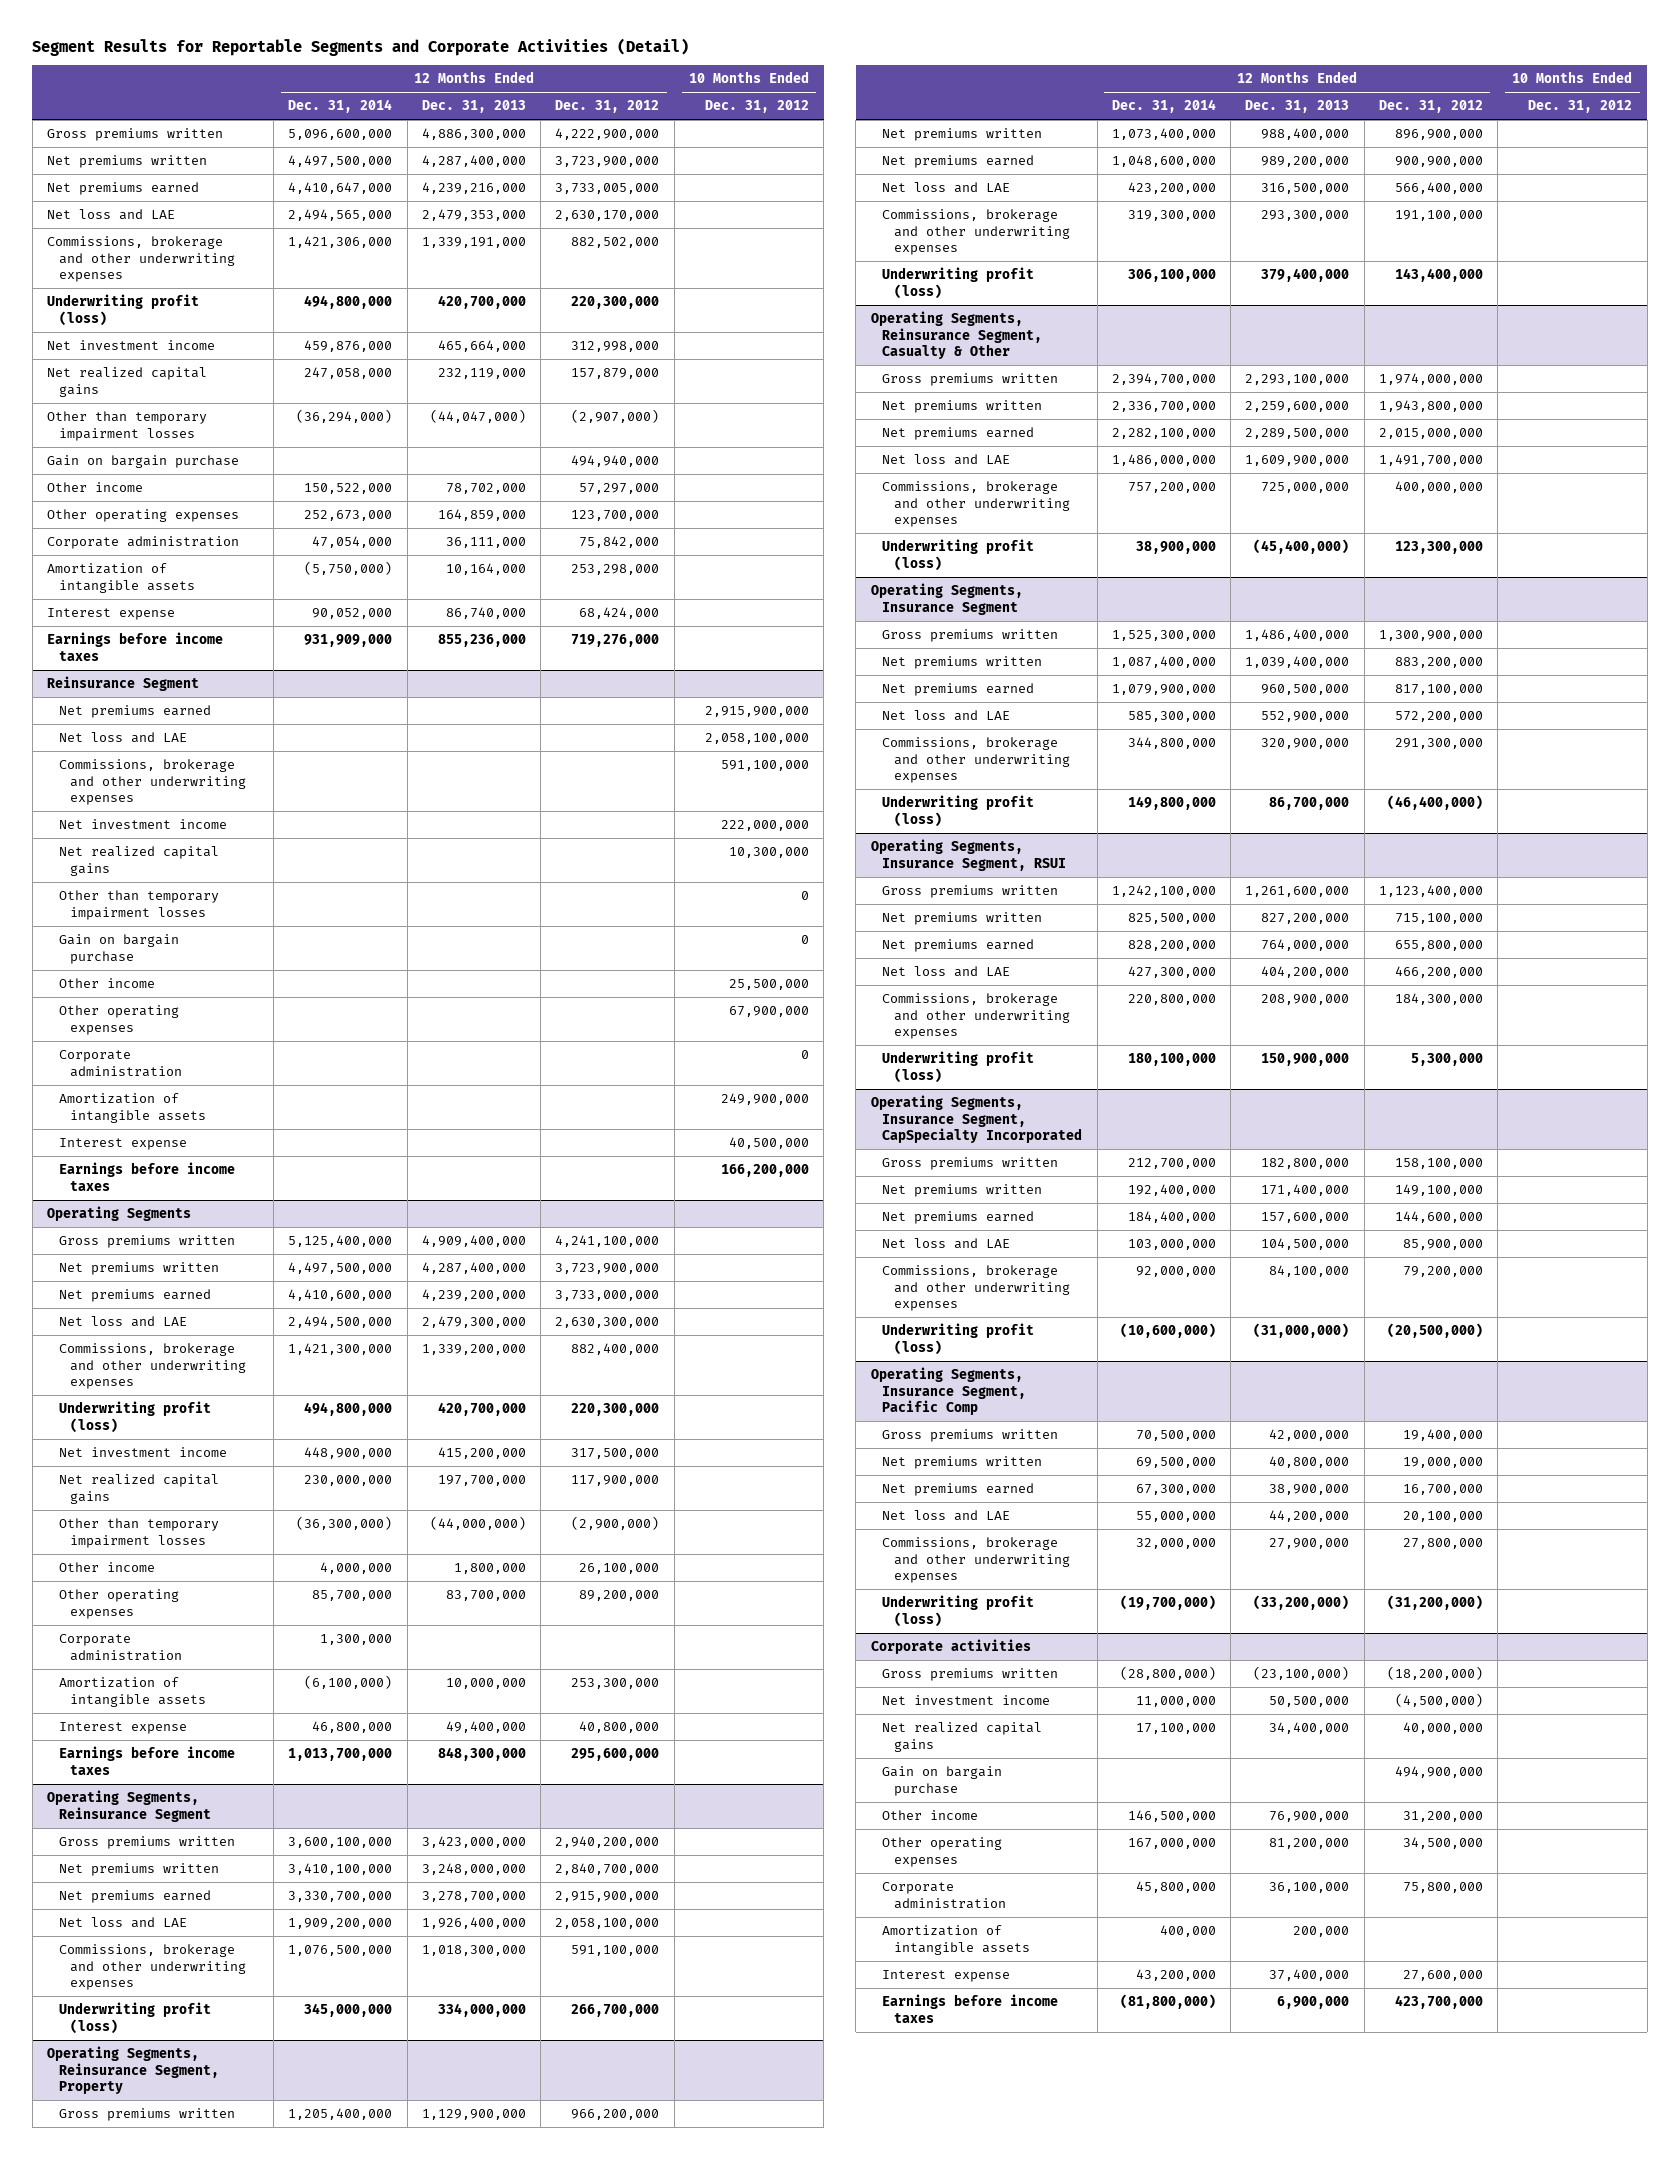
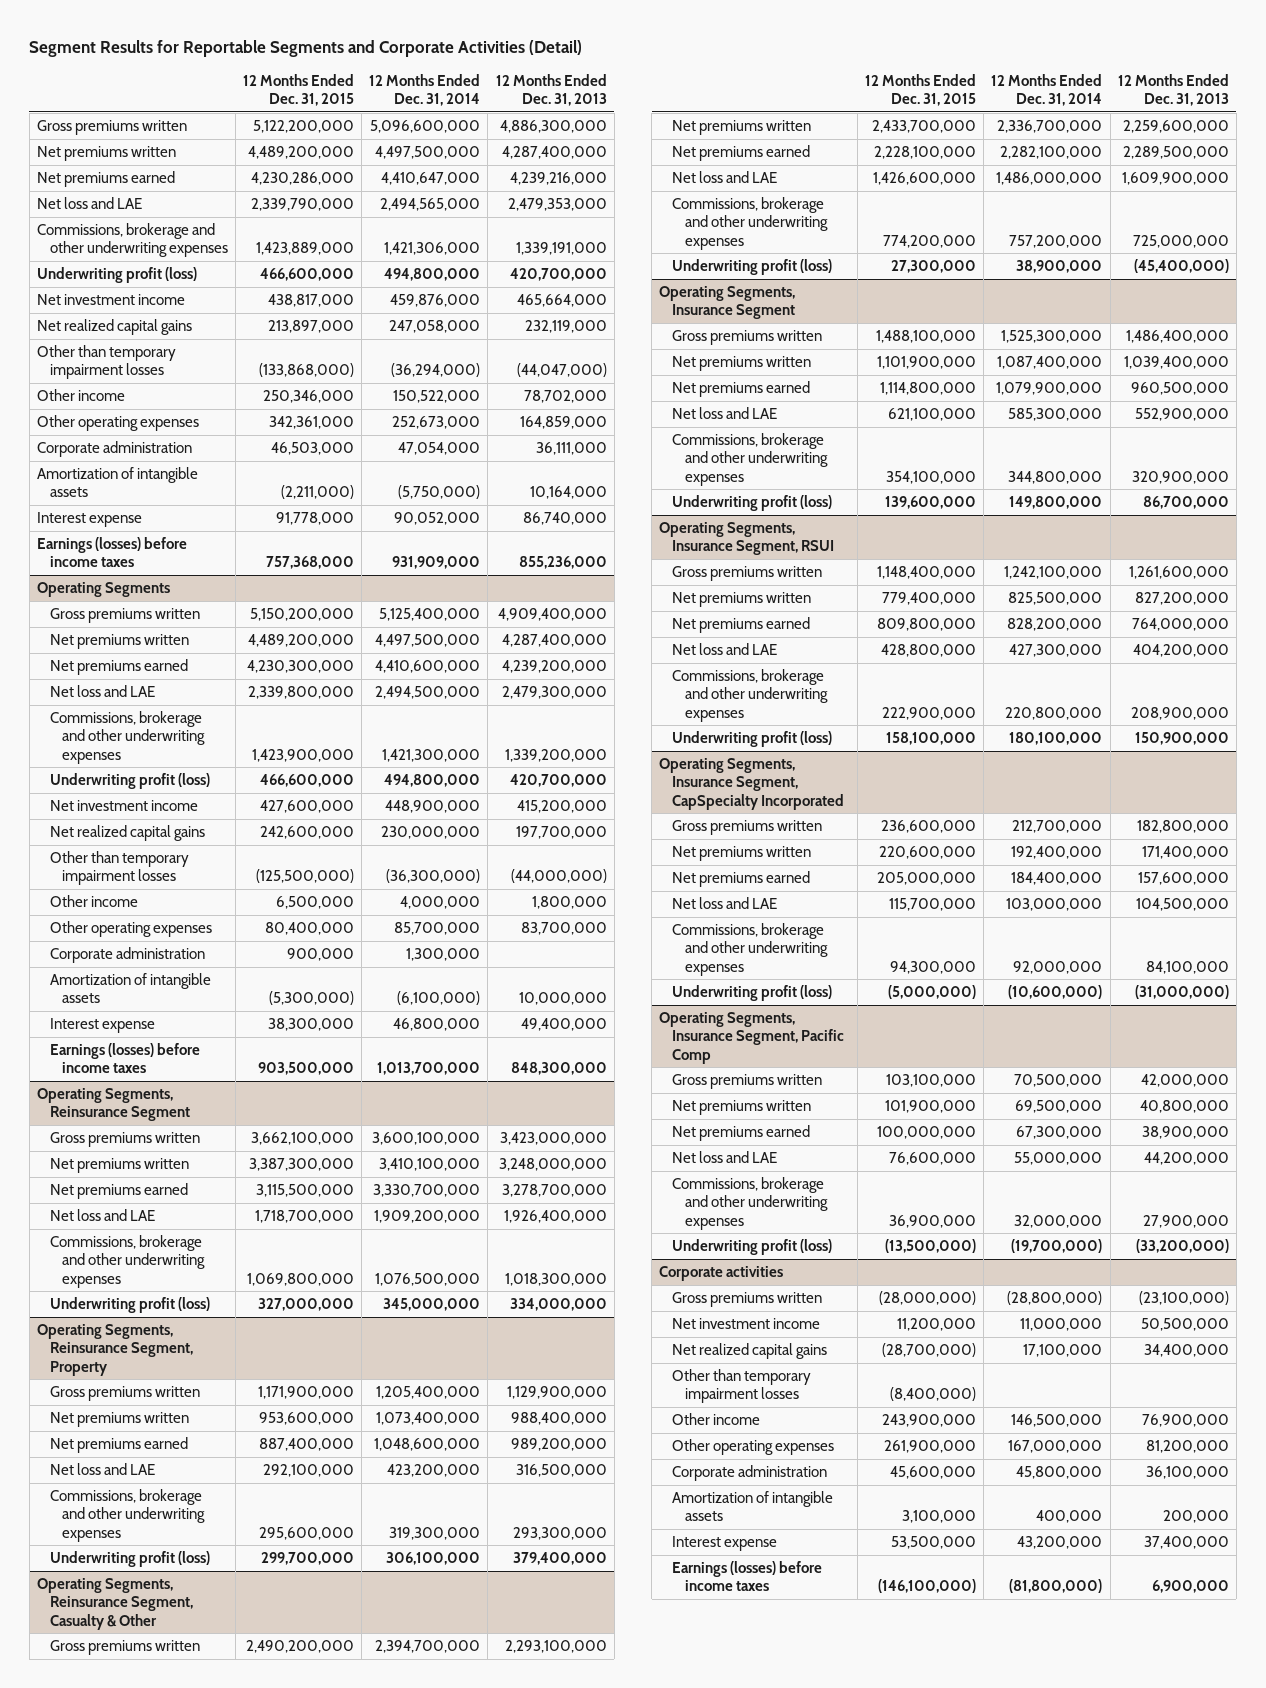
- | 12 Months Ended Dec. 31, 2014 | 12 Months Ended Dec. 31, 2013 | 12 Months Ended Dec. 31, 2012 | 10 Months Ended Dec. 31, 2012
+ | 12 Months Ended Dec. 31, 2015 | 12 Months Ended Dec. 31, 2014 | 12 Months Ended Dec. 31, 2013
- Gain on bargain purchase | | | 494,940,000 |
- Earnings before income taxes | 931,909,000 | 855,236,000 | 719,276,000 |
- Reinsurance Segment
- Net premiums earned | | | | 2,915,900,000
- Net loss and LAE | | | | 2,058,100,000
- Commissions, brokerage and other underwriting expenses | | | | 591,100,000
- Net investment income | | | | 222,000,000
- Net realized capital gains | | | | 10,300,000
- Other than temporary impairment losses | | | | 0
- Gain on bargain purchase | | | | 0
- Other income | | | | 25,500,000
- Other operating expenses | | | | 67,900,000
- Corporate administration | | | | 0
- Amortization of intangible assets | | | | 249,900,000
- Interest expense | | | | 40,500,000
- Earnings before income taxes | | | | 166,200,000
+ Earnings (losses) before income taxes | 757,368,000 | 931,909,000 | 855,236,000
@ Operating Segments
- Earnings before income taxes | 1,013,700,000 | 848,300,000 | 295,600,000 |
+ Earnings (losses) before income taxes | 903,500,000 | 1,013,700,000 | 848,300,000
@ Corporate activities
- Gain on bargain purchase | | | 494,900,000 |
+ Other than temporary impairment losses | (8,400,000) | |
- Earnings before income taxes | (81,800,000) | 6,900,000 | 423,700,000 |
+ Earnings (losses) before income taxes | (146,100,000) | (81,800,000) | 6,900,000

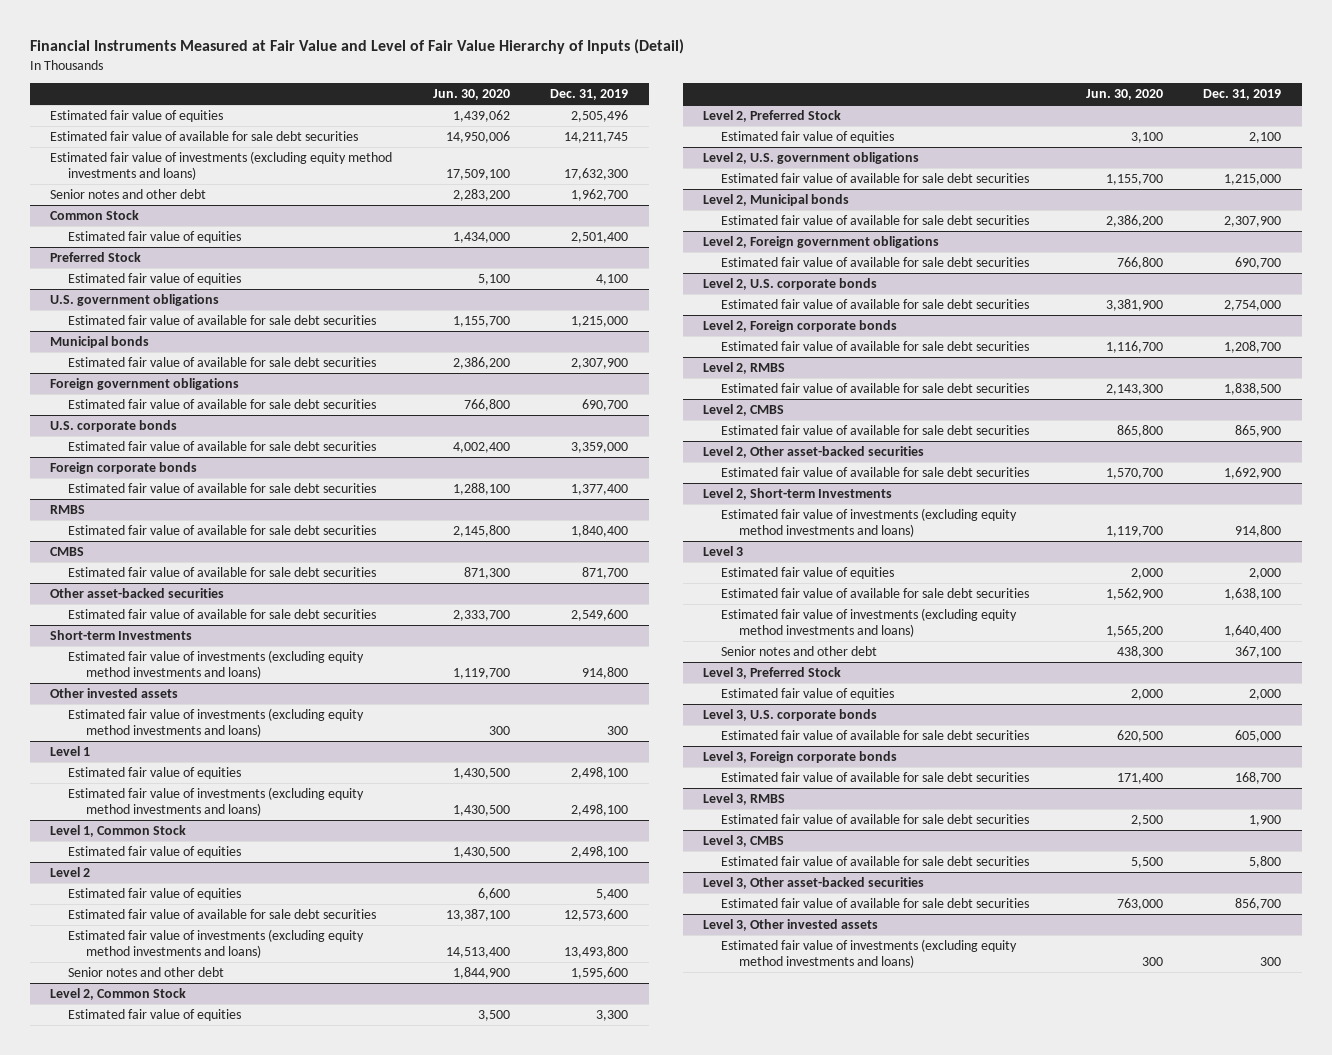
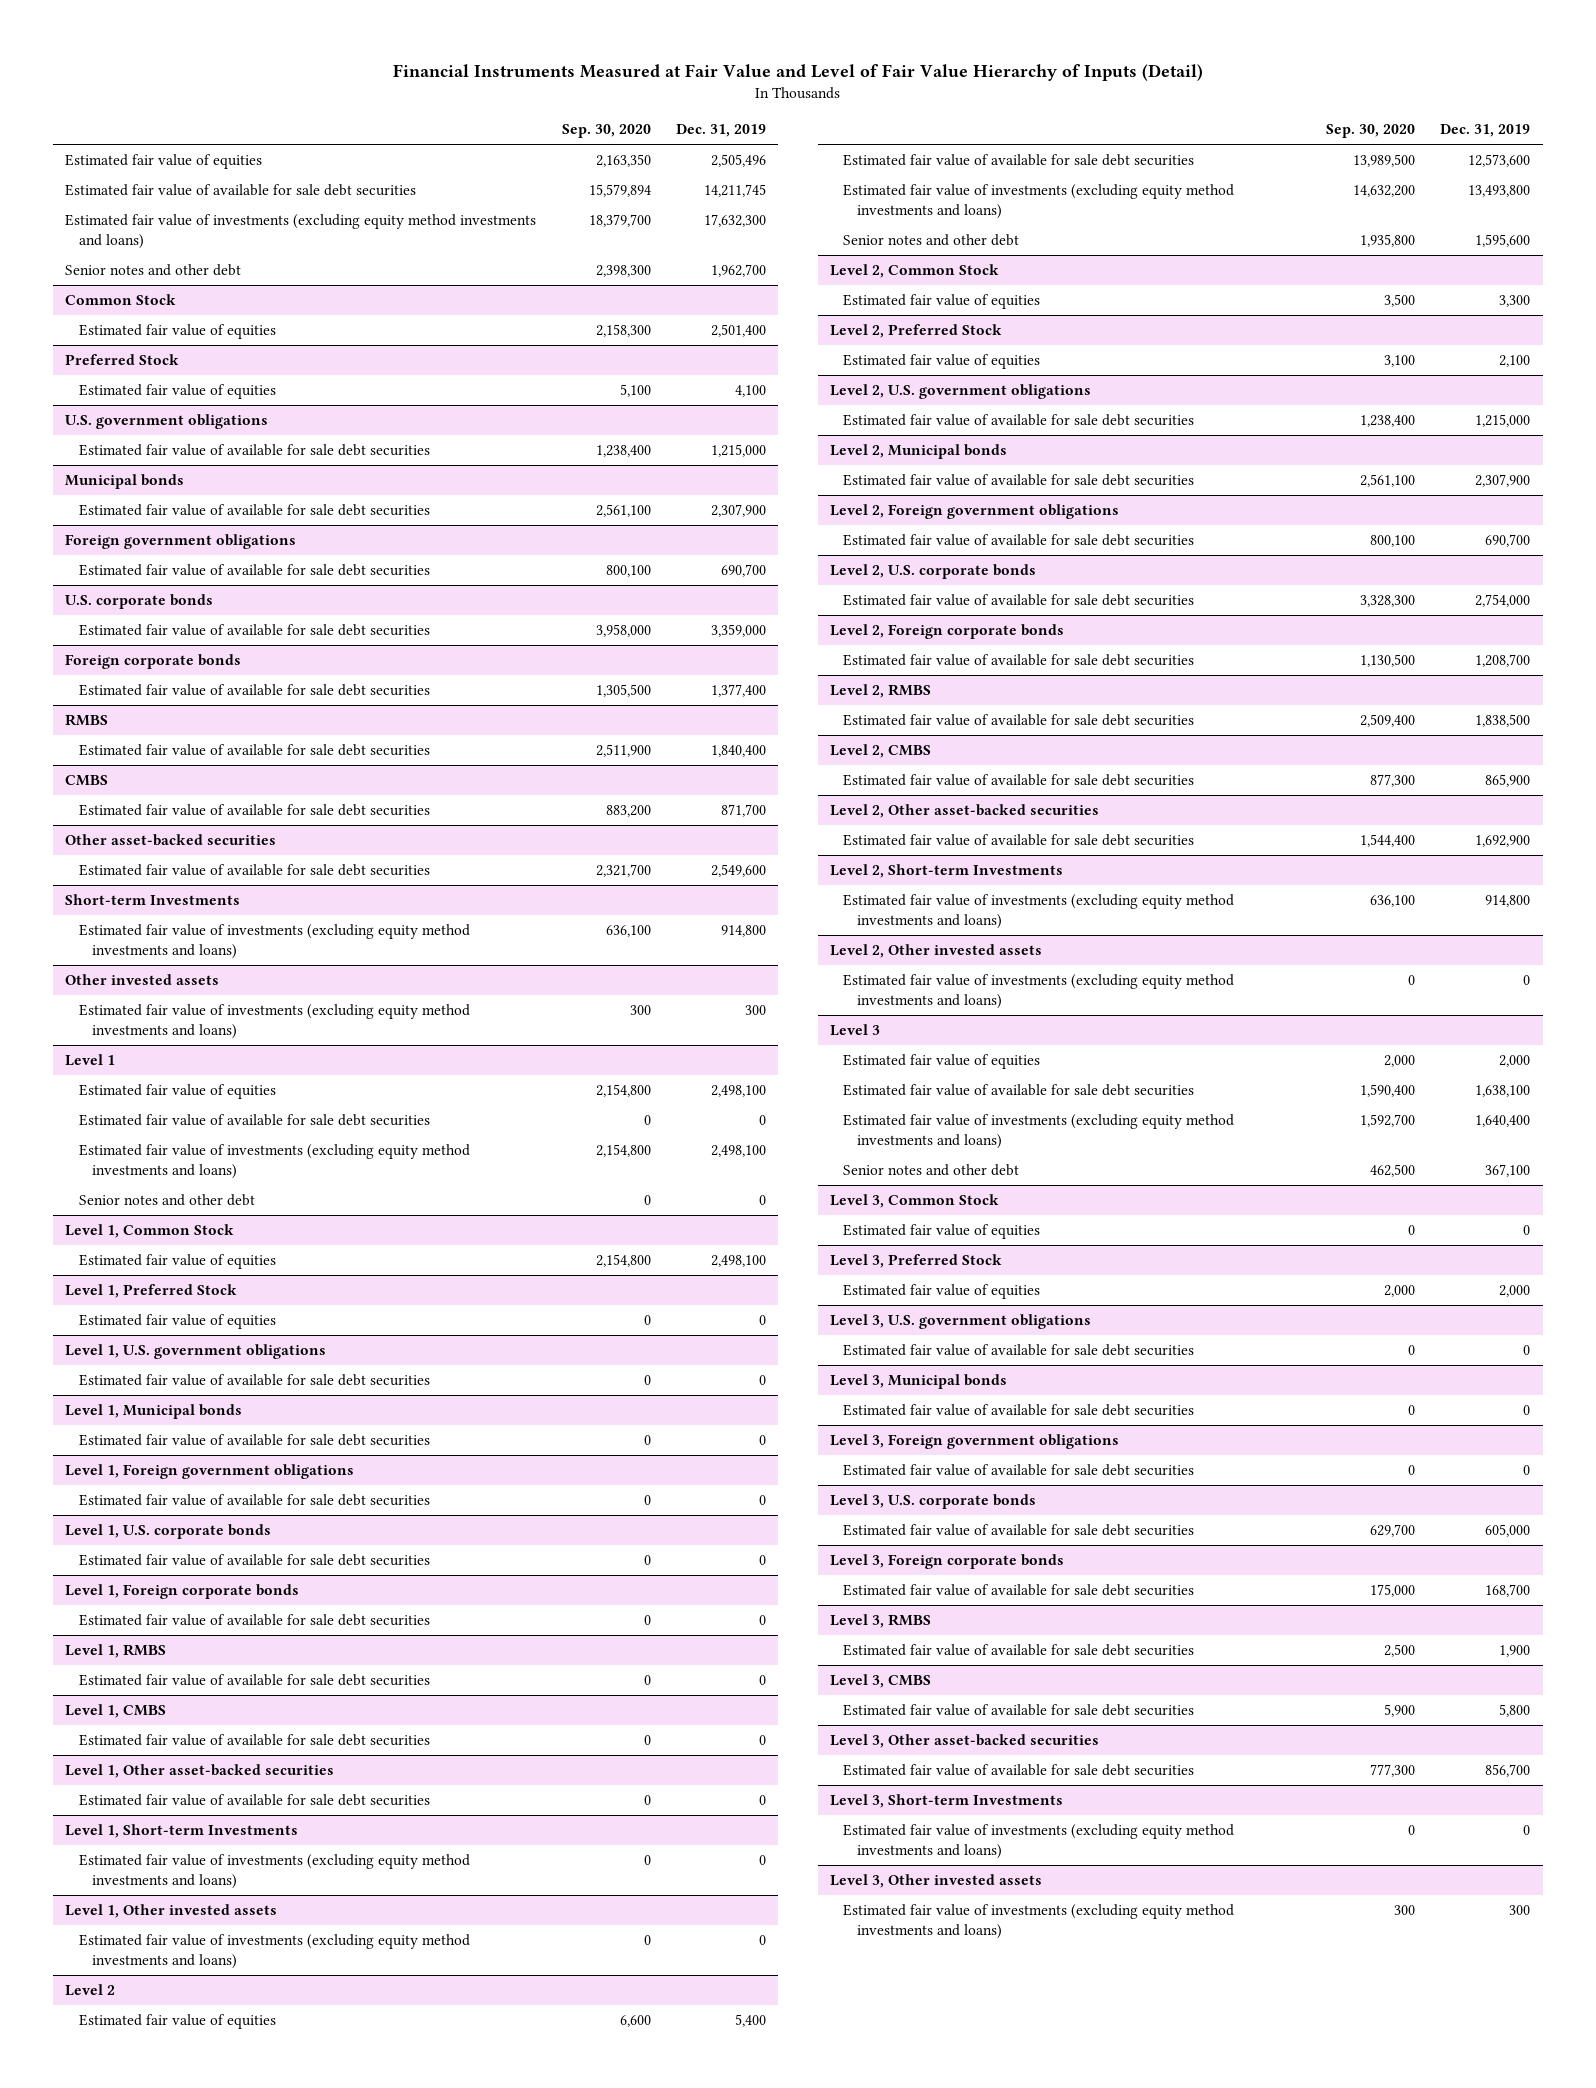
- | Jun. 30, 2020 | Dec. 31, 2019
+ | Sep. 30, 2020 | Dec. 31, 2019
@ Level 1
+ Estimated fair value of available for sale debt securities | 0 | 0
+ Senior notes and other debt | 0 | 0
+ Level 1, Preferred Stock
+ Estimated fair value of equities | 0 | 0
+ Level 1, U.S. government obligations
+ Estimated fair value of available for sale debt securities | 0 | 0
+ Level 1, Municipal bonds
+ Estimated fair value of available for sale debt securities | 0 | 0
+ Level 1, Foreign government obligations
+ Estimated fair value of available for sale debt securities | 0 | 0
+ Level 1, U.S. corporate bonds
+ Estimated fair value of available for sale debt securities | 0 | 0
+ Level 1, Foreign corporate bonds
+ Estimated fair value of available for sale debt securities | 0 | 0
+ Level 1, RMBS
+ Estimated fair value of available for sale debt securities | 0 | 0
+ Level 1, CMBS
+ Estimated fair value of available for sale debt securities | 0 | 0
+ Level 1, Other asset-backed securities
+ Estimated fair value of available for sale debt securities | 0 | 0
+ Level 1, Short-term Investments
+ Estimated fair value of investments (excluding equity method investments and loans) | 0 | 0
+ Level 1, Other invested assets
+ Estimated fair value of investments (excluding equity method investments and loans) | 0 | 0
+ Level 2, Other invested assets
+ Estimated fair value of investments (excluding equity method investments and loans) | 0 | 0
+ Level 3, Common Stock
+ Estimated fair value of equities | 0 | 0
+ Level 3, U.S. government obligations
+ Estimated fair value of available for sale debt securities | 0 | 0
+ Level 3, Municipal bonds
+ Estimated fair value of available for sale debt securities | 0 | 0
+ Level 3, Foreign government obligations
+ Estimated fair value of available for sale debt securities | 0 | 0
+ Level 3, Short-term Investments
+ Estimated fair value of investments (excluding equity method investments and loans) | 0 | 0

